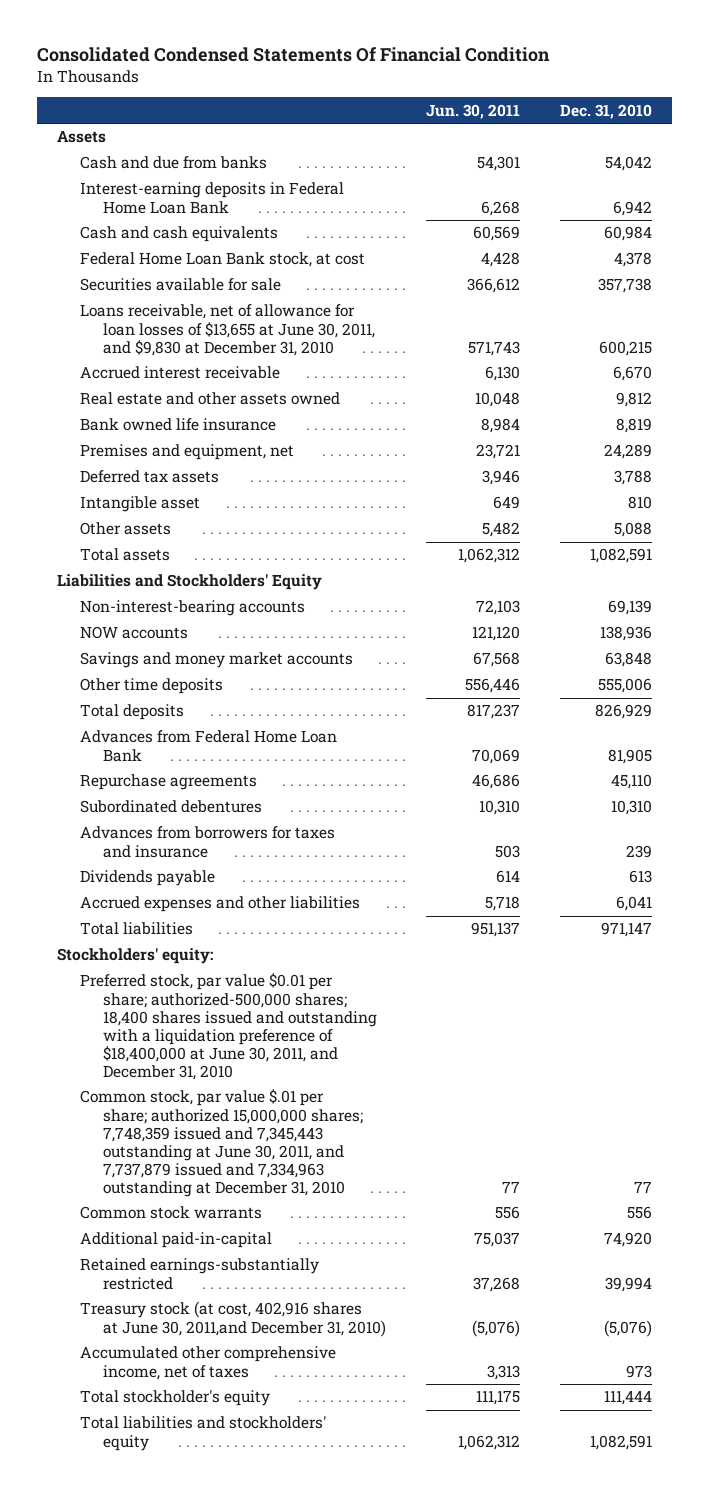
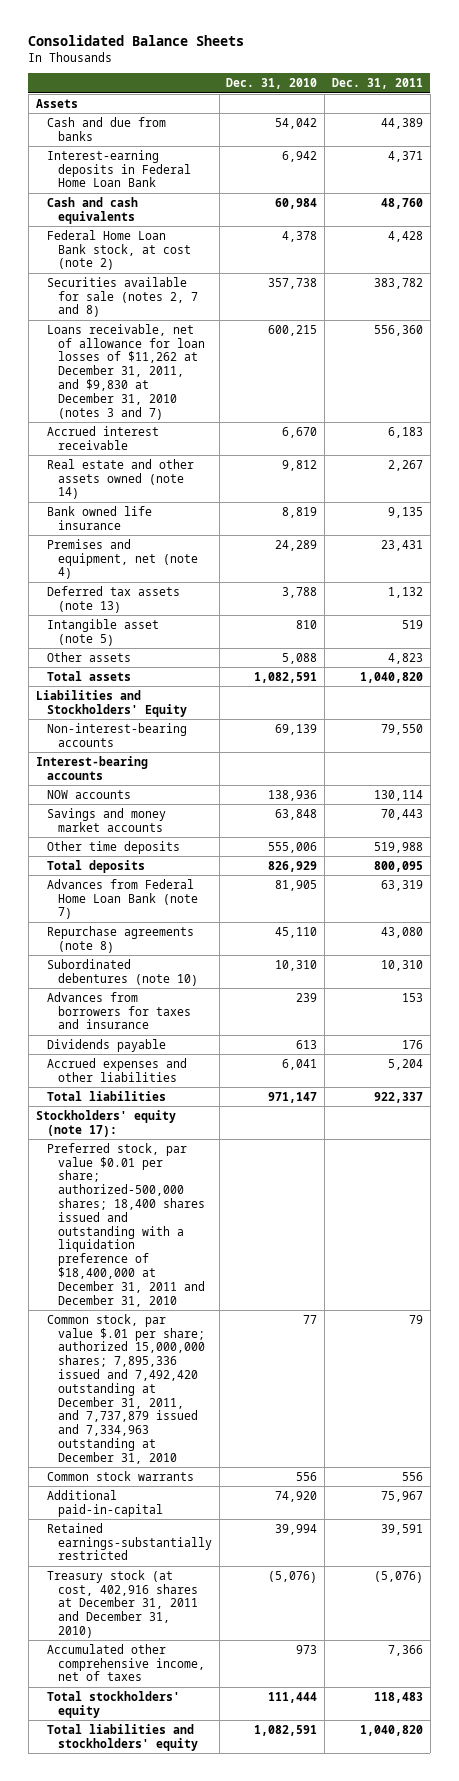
- Consolidated Condensed Statements Of Financial Condition
+ Consolidated Balance Sheets
- | Jun. 30, 2011 | Dec. 31, 2010
+ | Dec. 31, 2010 | Dec. 31, 2011
- Federal Home Loan Bank stock, at cost | 4,428 | 4,378
- Securities available for sale | 366,612 | 357,738
- Loans receivable, net of allowance for loan losses of $13,655 at June 30, 2011, and $9,830 at December 31, 2010 | 571,743 | 600,215
+ Federal Home Loan Bank stock, at cost (note 2) | 4,378 | 4,428
+ Securities available for sale (notes 2, 7 and 8) | 357,738 | 383,782
+ Loans receivable, net of allowance for loan losses of $11,262 at December 31, 2011, and $9,830 at December 31, 2010 (notes 3 and 7) | 600,215 | 556,360
- Real estate and other assets owned | 10,048 | 9,812
+ Real estate and other assets owned (note 14) | 9,812 | 2,267
- Premises and equipment, net | 23,721 | 24,289
- Deferred tax assets | 3,946 | 3,788
- Intangible asset | 649 | 810
+ Premises and equipment, net (note 4) | 24,289 | 23,431
+ Deferred tax assets (note 13) | 3,788 | 1,132
+ Intangible asset (note 5) | 810 | 519
+ Interest-bearing accounts
- Advances from Federal Home Loan Bank | 70,069 | 81,905
- Repurchase agreements | 46,686 | 45,110
- Subordinated debentures | 10,310 | 10,310
+ Advances from Federal Home Loan Bank (note 7) | 81,905 | 63,319
+ Repurchase agreements (note 8) | 45,110 | 43,080
+ Subordinated debentures (note 10) | 10,310 | 10,310
- Stockholders' equity:
- Preferred stock, par value $0.01 per share; authorized-500,000 shares; 18,400 shares issued and outstanding with a liquidation preference of $18,400,000 at June 30, 2011, and December 31, 2010
- Common stock, par value $.01 per share; authorized 15,000,000 shares; 7,748,359 issued and 7,345,443 outstanding at June 30, 2011, and 7,737,879 issued and 7,334,963 outstanding at December 31, 2010 | 77 | 77
+ Stockholders' equity (note 17):
+ Preferred stock, par value $0.01 per share; authorized-500,000 shares; 18,400 shares issued and outstanding with a liquidation preference of $18,400,000 at December 31, 2011 and December 31, 2010
+ Common stock, par value $.01 per share; authorized 15,000,000 shares; 7,895,336 issued and 7,492,420 outstanding at December 31, 2011, and 7,737,879 issued and 7,334,963 outstanding at December 31, 2010 | 77 | 79
- Treasury stock (at cost, 402,916 shares at June 30, 2011,and December 31, 2010) | (5,076) | (5,076)
+ Treasury stock (at cost, 402,916 shares at December 31, 2011 and December 31, 2010) | (5,076) | (5,076)
- Total stockholder's equity | 111,175 | 111,444
+ Total stockholders' equity | 111,444 | 118,483

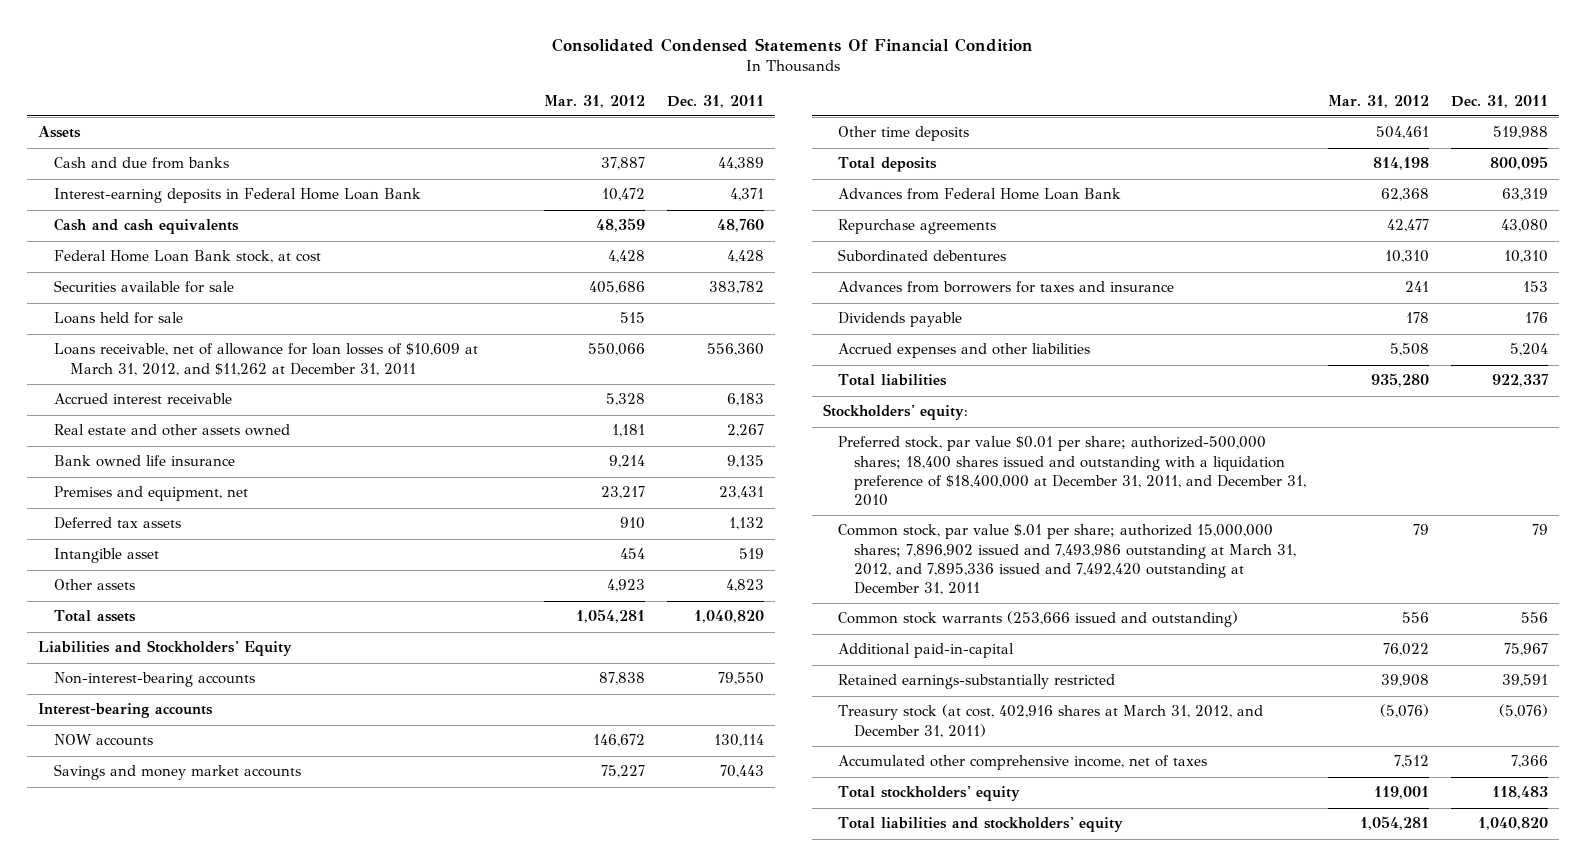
- Consolidated Balance Sheets
+ Consolidated Condensed Statements Of Financial Condition
- | Dec. 31, 2010 | Dec. 31, 2011
+ | Mar. 31, 2012 | Dec. 31, 2011
- Federal Home Loan Bank stock, at cost (note 2) | 4,378 | 4,428
- Securities available for sale (notes 2, 7 and 8) | 357,738 | 383,782
- Loans receivable, net of allowance for loan losses of $11,262 at December 31, 2011, and $9,830 at December 31, 2010 (notes 3 and 7) | 600,215 | 556,360
+ Federal Home Loan Bank stock, at cost | 4,428 | 4,428
+ Securities available for sale | 405,686 | 383,782
+ Loans held for sale | 515 |
+ Loans receivable, net of allowance for loan losses of $10,609 at March 31, 2012, and $11,262 at December 31, 2011 | 550,066 | 556,360
- Real estate and other assets owned (note 14) | 9,812 | 2,267
+ Real estate and other assets owned | 1,181 | 2,267
- Premises and equipment, net (note 4) | 24,289 | 23,431
- Deferred tax assets (note 13) | 3,788 | 1,132
- Intangible asset (note 5) | 810 | 519
+ Premises and equipment, net | 23,217 | 23,431
+ Deferred tax assets | 910 | 1,132
+ Intangible asset | 454 | 519
- Advances from Federal Home Loan Bank (note 7) | 81,905 | 63,319
- Repurchase agreements (note 8) | 45,110 | 43,080
- Subordinated debentures (note 10) | 10,310 | 10,310
+ Advances from Federal Home Loan Bank | 62,368 | 63,319
+ Repurchase agreements | 42,477 | 43,080
+ Subordinated debentures | 10,310 | 10,310
- Stockholders' equity (note 17):
- Preferred stock, par value $0.01 per share; authorized-500,000 shares; 18,400 shares issued and outstanding with a liquidation preference of $18,400,000 at December 31, 2011 and December 31, 2010
- Common stock, par value $.01 per share; authorized 15,000,000 shares; 7,895,336 issued and 7,492,420 outstanding at December 31, 2011, and 7,737,879 issued and 7,334,963 outstanding at December 31, 2010 | 77 | 79
- Common stock warrants | 556 | 556
+ Stockholders' equity:
+ Preferred stock, par value $0.01 per share; authorized-500,000 shares; 18,400 shares issued and outstanding with a liquidation preference of $18,400,000 at December 31, 2011, and December 31, 2010
+ Common stock, par value $.01 per share; authorized 15,000,000 shares; 7,896,902 issued and 7,493,986 outstanding at March 31, 2012, and 7,895,336 issued and 7,492,420 outstanding at December 31, 2011 | 79 | 79
+ Common stock warrants (253,666 issued and outstanding) | 556 | 556
- Treasury stock (at cost, 402,916 shares at December 31, 2011 and December 31, 2010) | (5,076) | (5,076)
+ Treasury stock (at cost, 402,916 shares at March 31, 2012, and December 31, 2011) | (5,076) | (5,076)

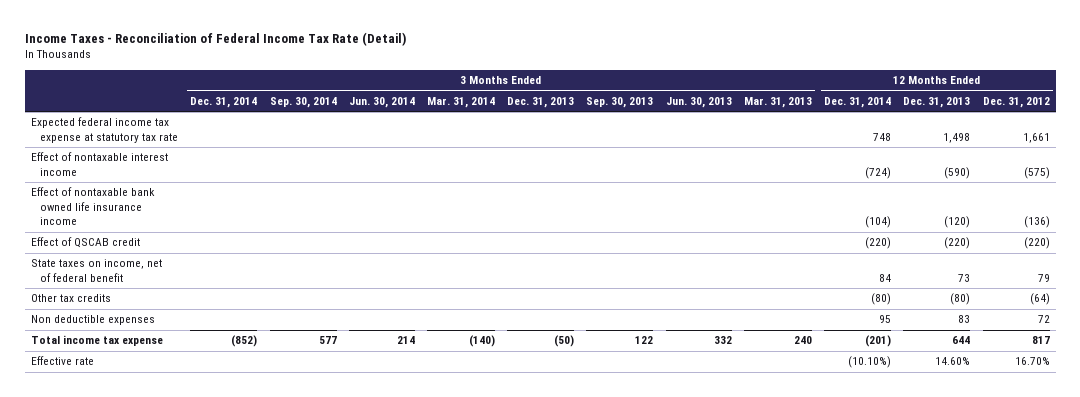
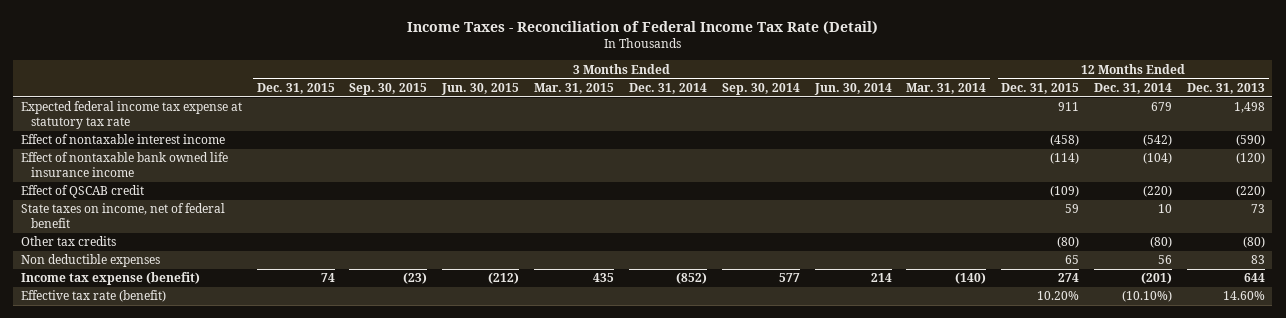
- | 3 Months Ended Dec. 31, 2014 | 3 Months Ended Sep. 30, 2014 | 3 Months Ended Jun. 30, 2014 | 3 Months Ended Mar. 31, 2014 | 3 Months Ended Dec. 31, 2013 | 3 Months Ended Sep. 30, 2013 | 3 Months Ended Jun. 30, 2013 | 3 Months Ended Mar. 31, 2013 | 12 Months Ended Dec. 31, 2014 | 12 Months Ended Dec. 31, 2013 | 12 Months Ended Dec. 31, 2012
+ | 3 Months Ended Dec. 31, 2015 | 3 Months Ended Sep. 30, 2015 | 3 Months Ended Jun. 30, 2015 | 3 Months Ended Mar. 31, 2015 | 3 Months Ended Dec. 31, 2014 | 3 Months Ended Sep. 30, 2014 | 3 Months Ended Jun. 30, 2014 | 3 Months Ended Mar. 31, 2014 | 12 Months Ended Dec. 31, 2015 | 12 Months Ended Dec. 31, 2014 | 12 Months Ended Dec. 31, 2013
- Expected federal income tax expense at statutory tax rate | | | | | | | | | 748 | 1,498 | 1,661
- Effect of nontaxable interest income | | | | | | | | | (724) | (590) | (575)
+ Expected federal income tax expense at statutory tax rate | | | | | | | | | 911 | 679 | 1,498
+ Effect of nontaxable interest income | | | | | | | | | (458) | (542) | (590)
- State taxes on income, net of federal benefit | | | | | | | | | 84 | 73 | 79
+ State taxes on income, net of federal benefit | | | | | | | | | 59 | 10 | 73
- Non deductible expenses | | | | | | | | | 95 | 83 | 72
- Total income tax expense | (852) | 577 | 214 | (140) | (50) | 122 | 332 | 240 | (201) | 644 | 817
- Effective rate | | | | | | | | | (10.10%) | 14.60% | 16.70%
+ Non deductible expenses | | | | | | | | | 65 | 56 | 83
+ Income tax expense (benefit) | 74 | (23) | (212) | 435 | (852) | 577 | 214 | (140) | 274 | (201) | 644
+ Effective tax rate (benefit) | | | | | | | | | 10.20% | (10.10%) | 14.60%

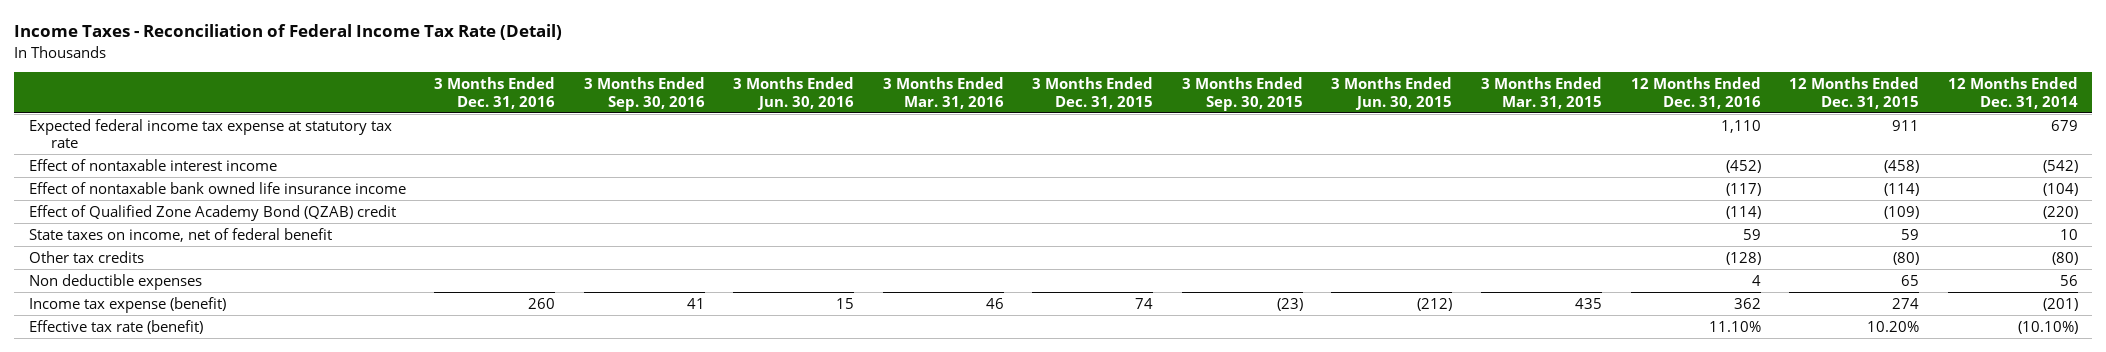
- | 3 Months Ended Dec. 31, 2015 | 3 Months Ended Sep. 30, 2015 | 3 Months Ended Jun. 30, 2015 | 3 Months Ended Mar. 31, 2015 | 3 Months Ended Dec. 31, 2014 | 3 Months Ended Sep. 30, 2014 | 3 Months Ended Jun. 30, 2014 | 3 Months Ended Mar. 31, 2014 | 12 Months Ended Dec. 31, 2015 | 12 Months Ended Dec. 31, 2014 | 12 Months Ended Dec. 31, 2013
+ | 3 Months Ended Dec. 31, 2016 | 3 Months Ended Sep. 30, 2016 | 3 Months Ended Jun. 30, 2016 | 3 Months Ended Mar. 31, 2016 | 3 Months Ended Dec. 31, 2015 | 3 Months Ended Sep. 30, 2015 | 3 Months Ended Jun. 30, 2015 | 3 Months Ended Mar. 31, 2015 | 12 Months Ended Dec. 31, 2016 | 12 Months Ended Dec. 31, 2015 | 12 Months Ended Dec. 31, 2014
- Effect of QSCAB credit | | | | | | | | | (109) | (220) | (220)
+ Effect of Qualified Zone Academy Bond (QZAB) credit | | | | | | | | | (114) | (109) | (220)

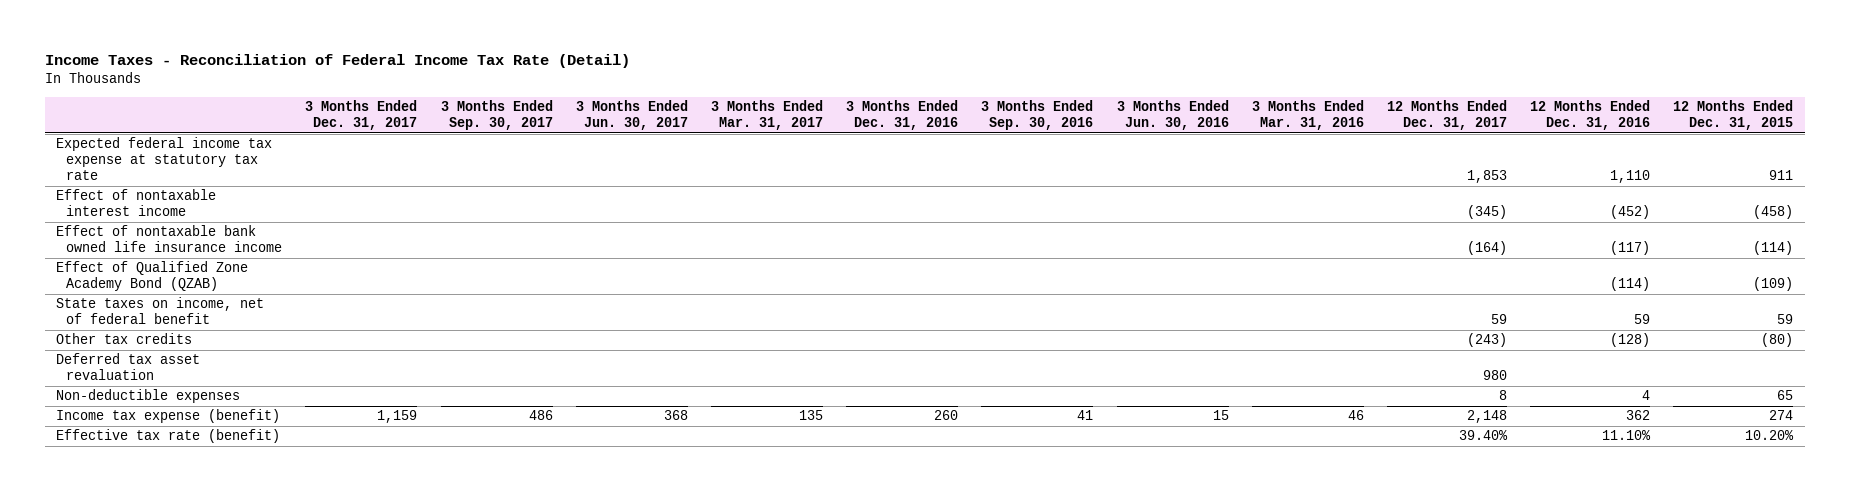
- | 3 Months Ended Dec. 31, 2016 | 3 Months Ended Sep. 30, 2016 | 3 Months Ended Jun. 30, 2016 | 3 Months Ended Mar. 31, 2016 | 3 Months Ended Dec. 31, 2015 | 3 Months Ended Sep. 30, 2015 | 3 Months Ended Jun. 30, 2015 | 3 Months Ended Mar. 31, 2015 | 12 Months Ended Dec. 31, 2016 | 12 Months Ended Dec. 31, 2015 | 12 Months Ended Dec. 31, 2014
+ | 3 Months Ended Dec. 31, 2017 | 3 Months Ended Sep. 30, 2017 | 3 Months Ended Jun. 30, 2017 | 3 Months Ended Mar. 31, 2017 | 3 Months Ended Dec. 31, 2016 | 3 Months Ended Sep. 30, 2016 | 3 Months Ended Jun. 30, 2016 | 3 Months Ended Mar. 31, 2016 | 12 Months Ended Dec. 31, 2017 | 12 Months Ended Dec. 31, 2016 | 12 Months Ended Dec. 31, 2015
- Effect of Qualified Zone Academy Bond (QZAB) credit | | | | | | | | | (114) | (109) | (220)
+ Effect of Qualified Zone Academy Bond (QZAB) | | | | | | | | | | (114) | (109)
- Non deductible expenses | | | | | | | | | 4 | 65 | 56
+ Deferred tax asset revaluation | | | | | | | | | 980 | |
+ Non-deductible expenses | | | | | | | | | 8 | 4 | 65

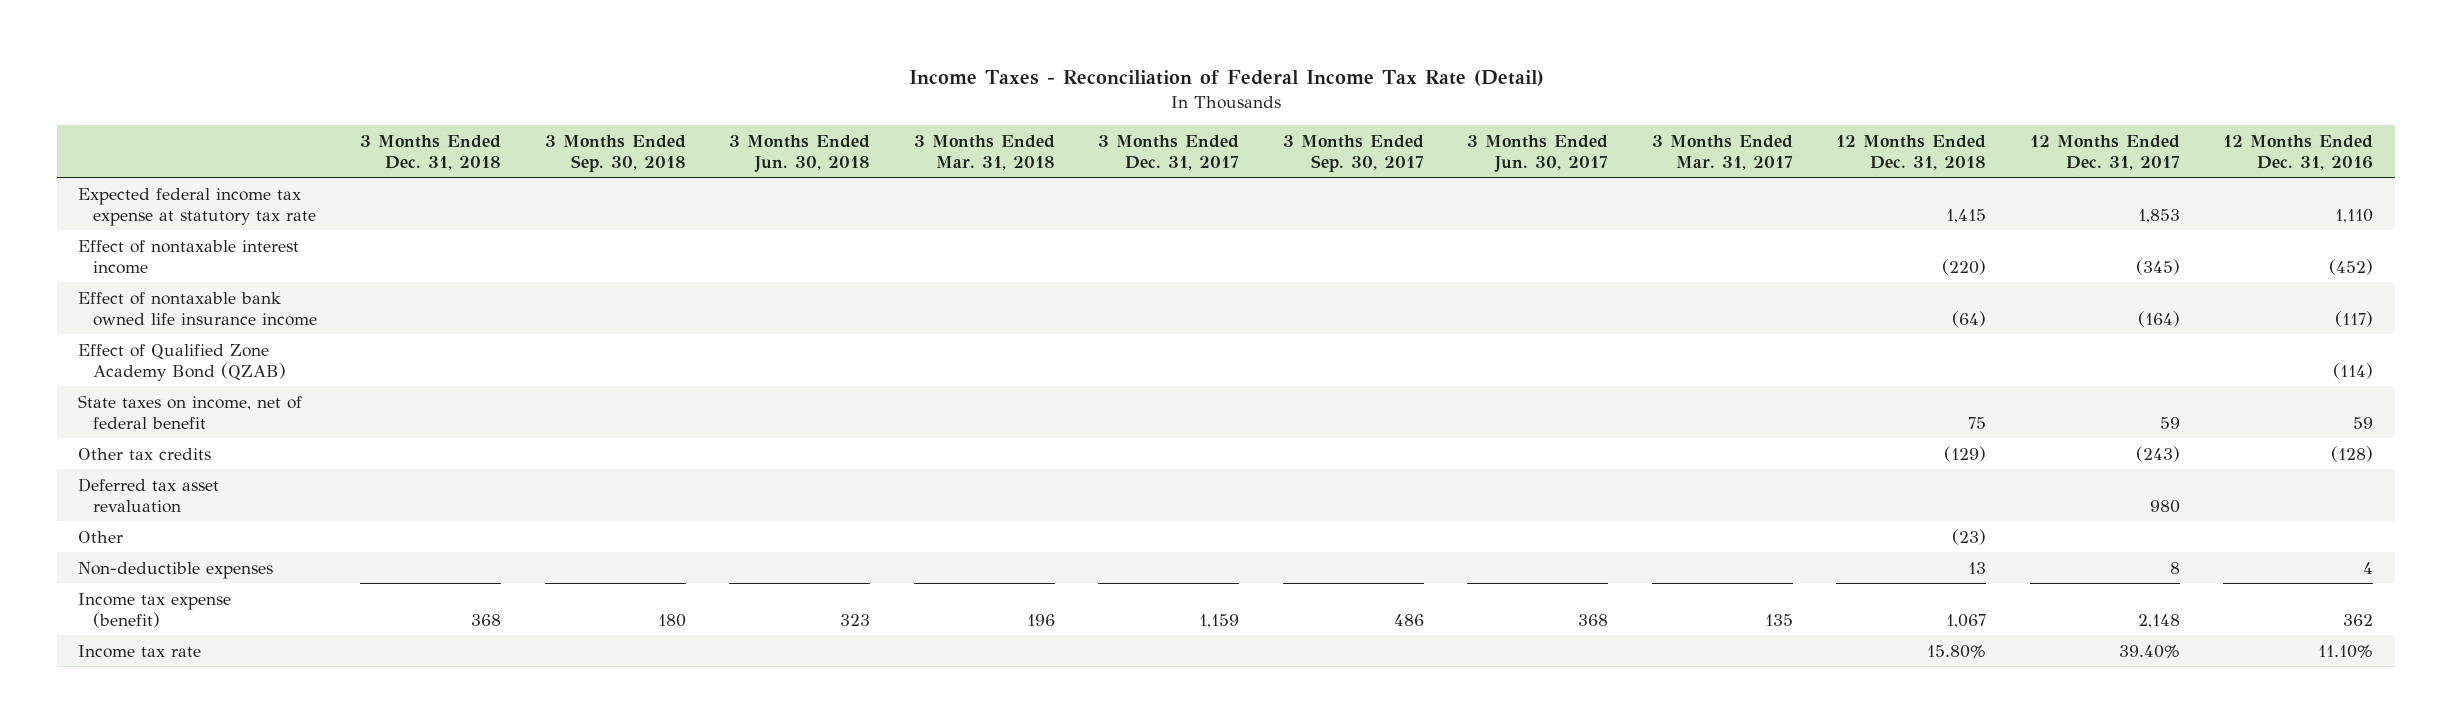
- | 3 Months Ended Dec. 31, 2017 | 3 Months Ended Sep. 30, 2017 | 3 Months Ended Jun. 30, 2017 | 3 Months Ended Mar. 31, 2017 | 3 Months Ended Dec. 31, 2016 | 3 Months Ended Sep. 30, 2016 | 3 Months Ended Jun. 30, 2016 | 3 Months Ended Mar. 31, 2016 | 12 Months Ended Dec. 31, 2017 | 12 Months Ended Dec. 31, 2016 | 12 Months Ended Dec. 31, 2015
+ | 3 Months Ended Dec. 31, 2018 | 3 Months Ended Sep. 30, 2018 | 3 Months Ended Jun. 30, 2018 | 3 Months Ended Mar. 31, 2018 | 3 Months Ended Dec. 31, 2017 | 3 Months Ended Sep. 30, 2017 | 3 Months Ended Jun. 30, 2017 | 3 Months Ended Mar. 31, 2017 | 12 Months Ended Dec. 31, 2018 | 12 Months Ended Dec. 31, 2017 | 12 Months Ended Dec. 31, 2016
+ Other | | | | | | | | | (23) | |
- Effective tax rate (benefit) | | | | | | | | | 39.40% | 11.10% | 10.20%
+ Income tax rate | | | | | | | | | 15.80% | 39.40% | 11.10%

